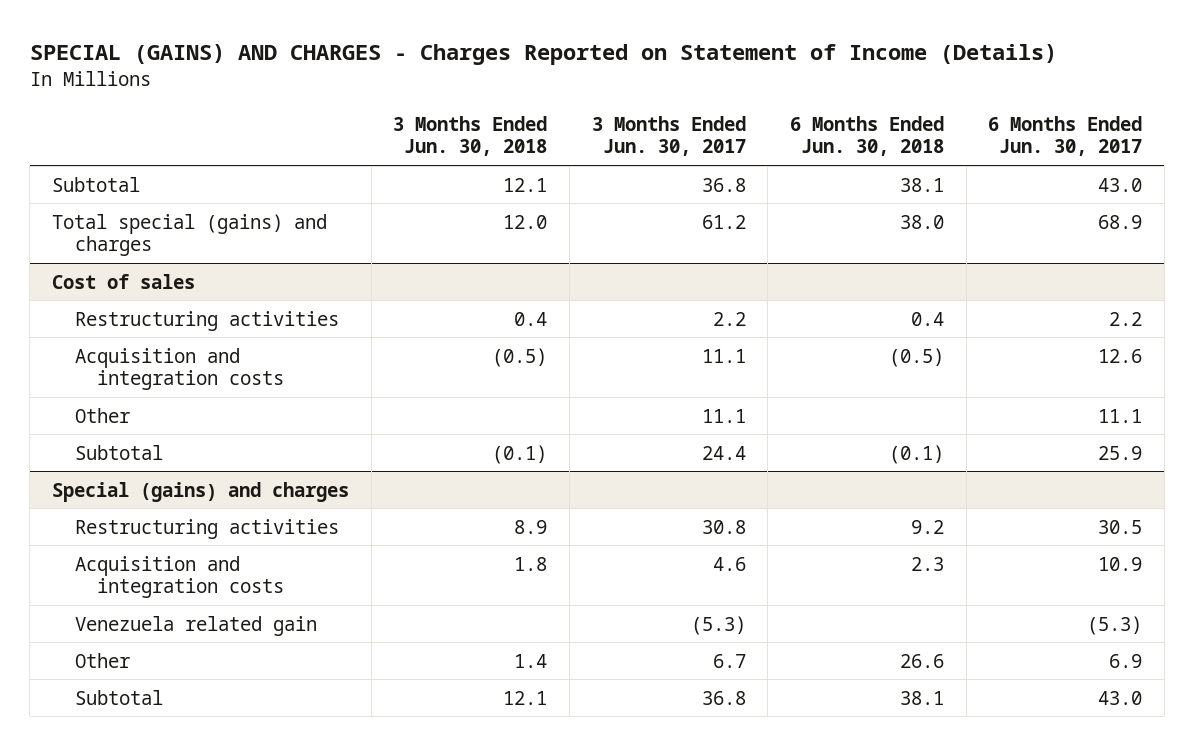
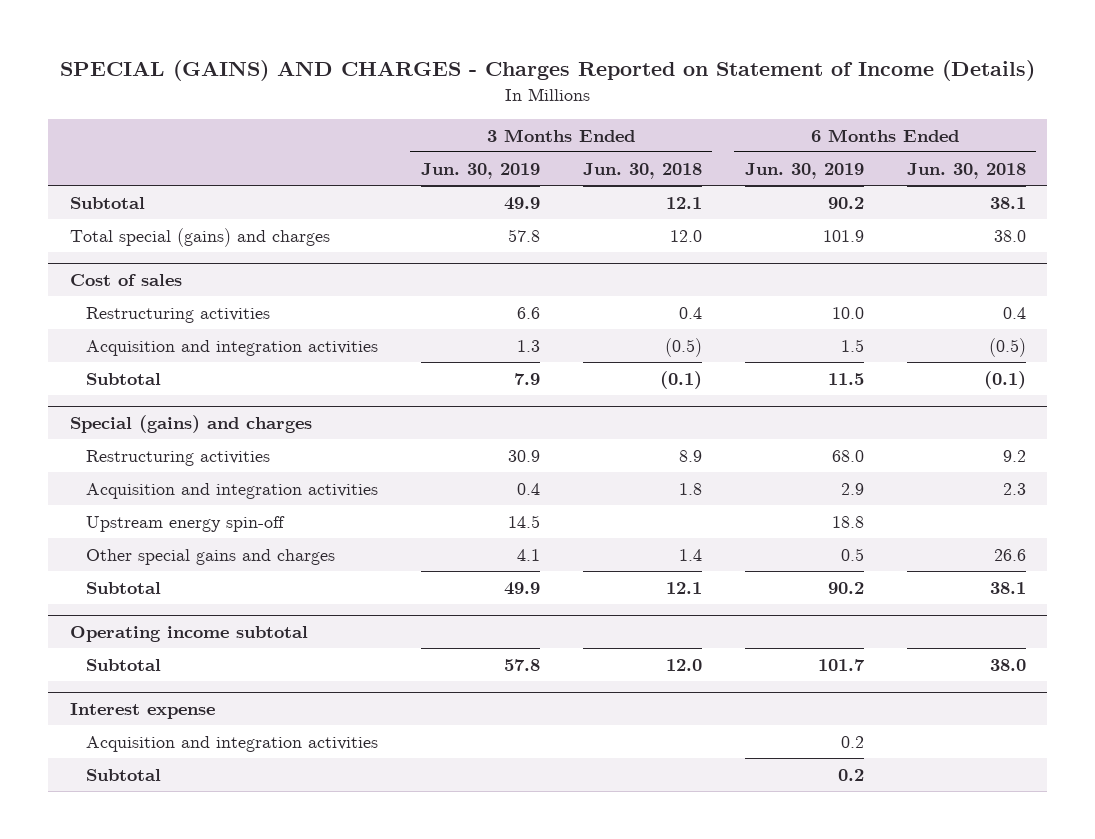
- | 3 Months Ended Jun. 30, 2018 | 3 Months Ended Jun. 30, 2017 | 6 Months Ended Jun. 30, 2018 | 6 Months Ended Jun. 30, 2017
+ | 3 Months Ended Jun. 30, 2019 | 3 Months Ended Jun. 30, 2018 | 6 Months Ended Jun. 30, 2019 | 6 Months Ended Jun. 30, 2018
@ Cost of sales
- Acquisition and integration costs | (0.5) | 11.1 | (0.5) | 12.6
- Other | | 11.1 | | 11.1
+ Acquisition and integration activities | 1.3 | (0.5) | 1.5 | (0.5)
@ Special (gains) and charges
- Acquisition and integration costs | 1.8 | 4.6 | 2.3 | 10.9
- Venezuela related gain | | (5.3) | | (5.3)
- Other | 1.4 | 6.7 | 26.6 | 6.9
+ Acquisition and integration activities | 0.4 | 1.8 | 2.9 | 2.3
+ Upstream energy spin-off | 14.5 | | 18.8 |
+ Other special gains and charges | 4.1 | 1.4 | 0.5 | 26.6
+ Operating income subtotal
+ Subtotal | 57.8 | 12.0 | 101.7 | 38.0
+ Interest expense
+ Acquisition and integration activities | | | 0.2 |
+ Subtotal | | | 0.2 |

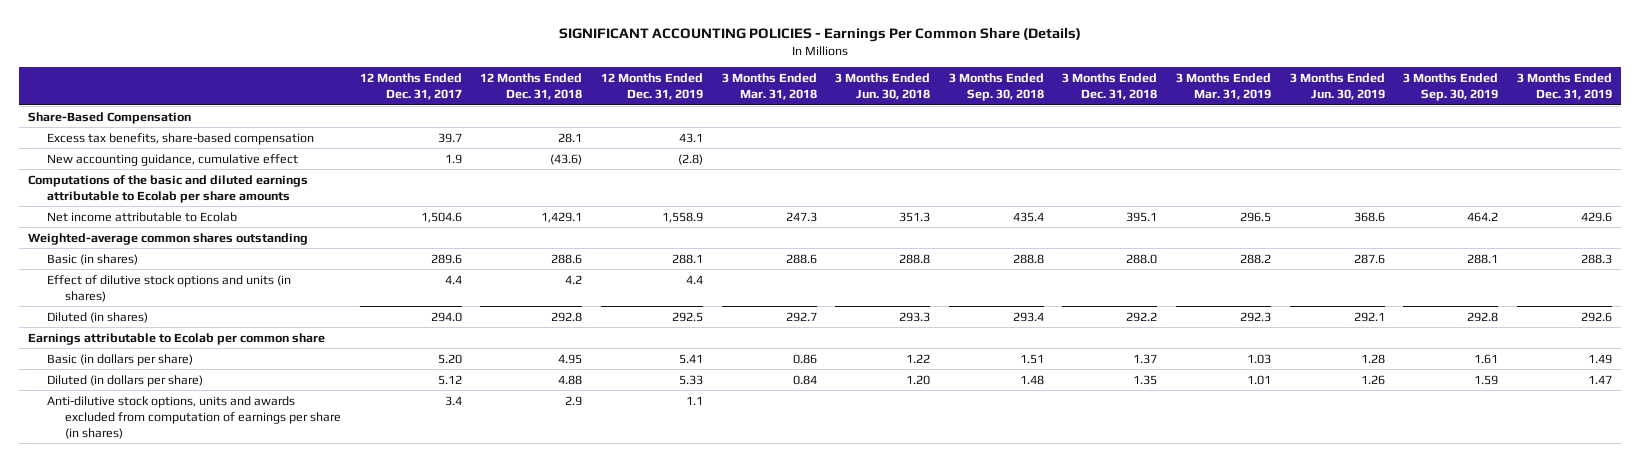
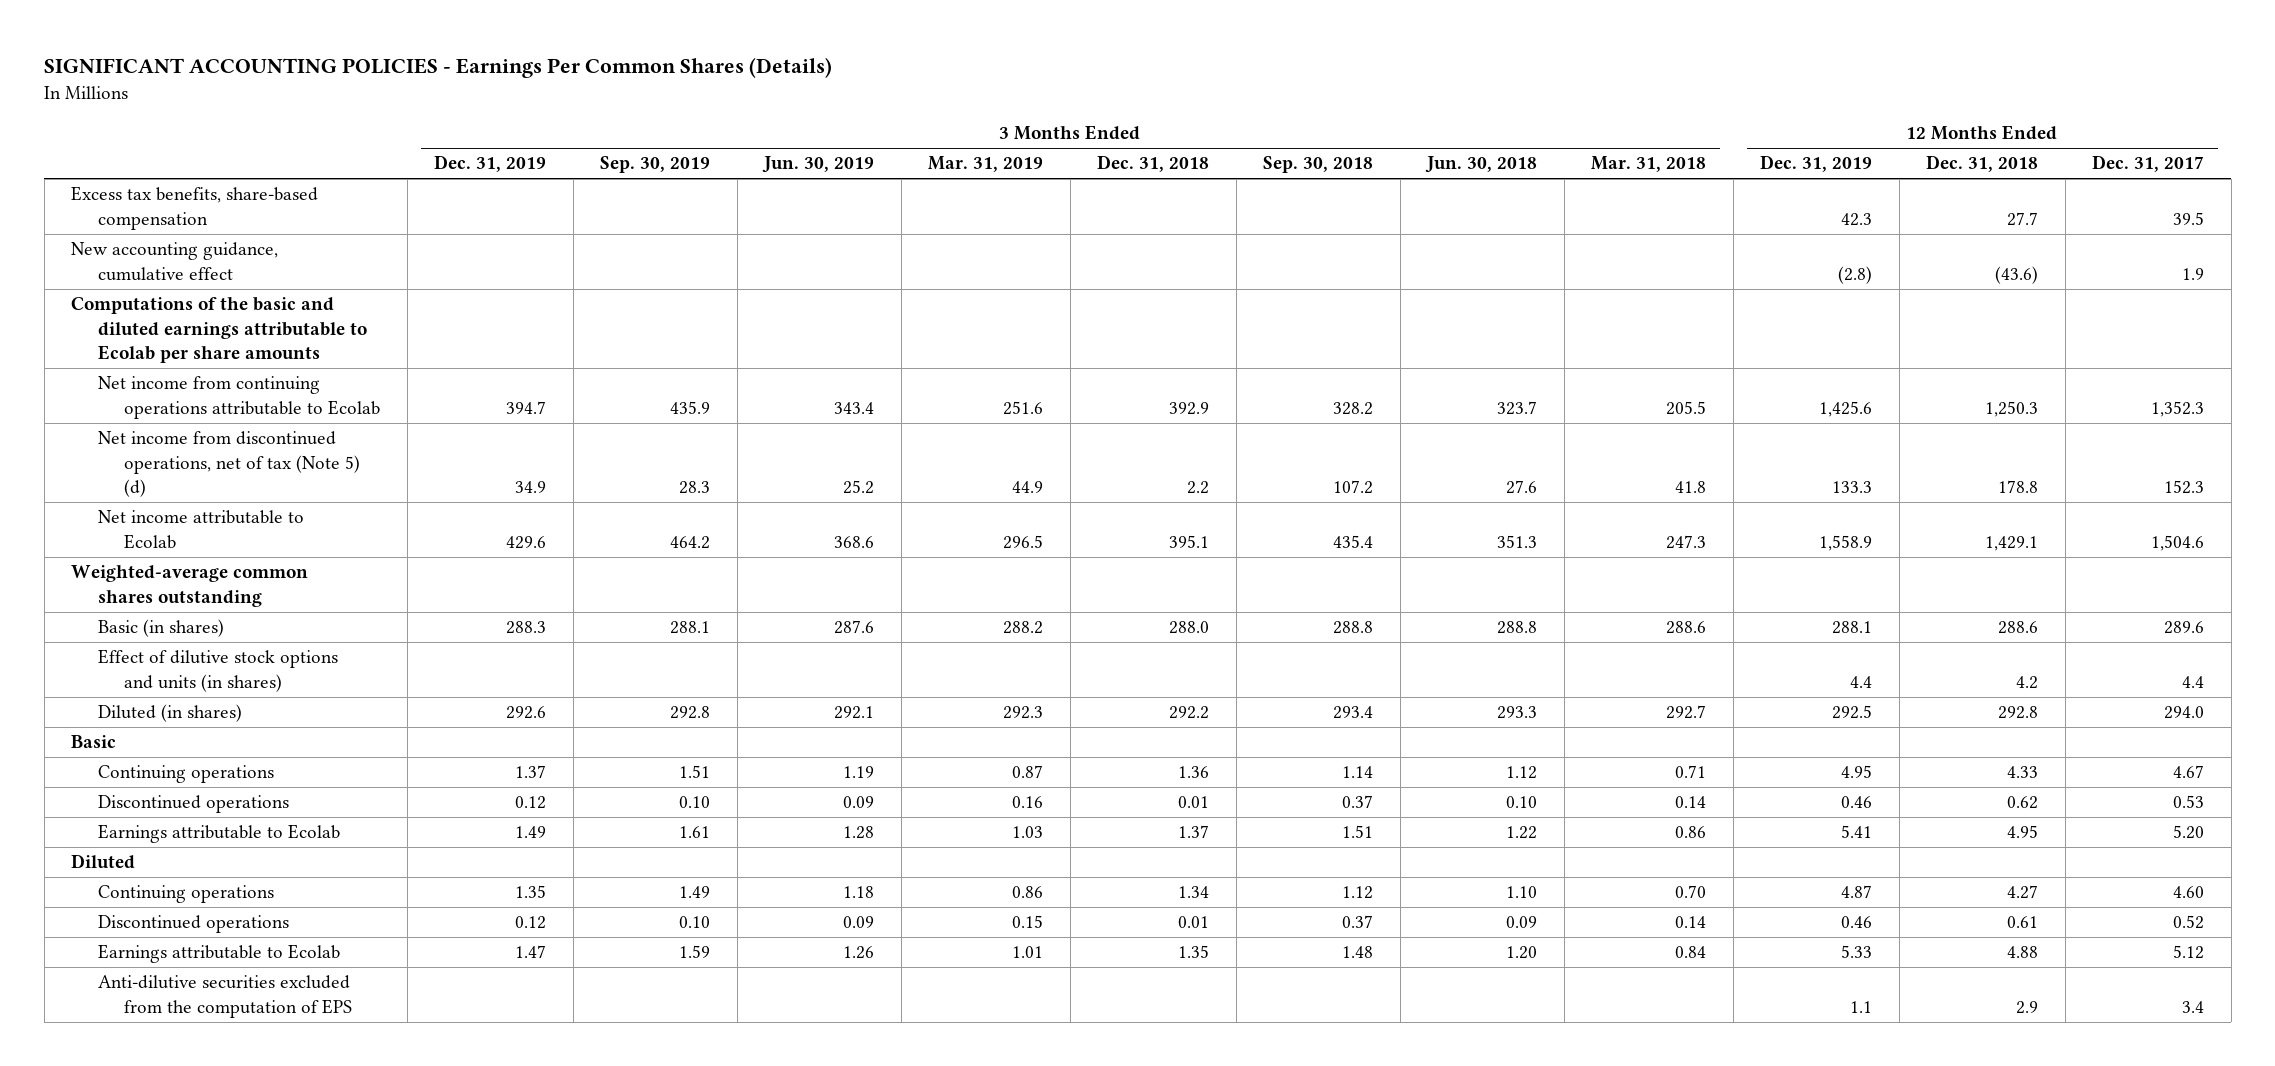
- SIGNIFICANT ACCOUNTING POLICIES - Earnings Per Common Share (Details)
+ SIGNIFICANT ACCOUNTING POLICIES - Earnings Per Common Shares (Details)
- | 12 Months Ended Dec. 31, 2017 | 12 Months Ended Dec. 31, 2018 | 12 Months Ended Dec. 31, 2019 | 3 Months Ended Mar. 31, 2018 | 3 Months Ended Jun. 30, 2018 | 3 Months Ended Sep. 30, 2018 | 3 Months Ended Dec. 31, 2018 | 3 Months Ended Mar. 31, 2019 | 3 Months Ended Jun. 30, 2019 | 3 Months Ended Sep. 30, 2019 | 3 Months Ended Dec. 31, 2019
+ | 3 Months Ended Dec. 31, 2019 | 3 Months Ended Sep. 30, 2019 | 3 Months Ended Jun. 30, 2019 | 3 Months Ended Mar. 31, 2019 | 3 Months Ended Dec. 31, 2018 | 3 Months Ended Sep. 30, 2018 | 3 Months Ended Jun. 30, 2018 | 3 Months Ended Mar. 31, 2018 | 12 Months Ended Dec. 31, 2019 | 12 Months Ended Dec. 31, 2018 | 12 Months Ended Dec. 31, 2017
- Share-Based Compensation
- Excess tax benefits, share-based compensation | 39.7 | 28.1 | 43.1 | | | | | | | |
+ Excess tax benefits, share-based compensation | | | | | | | | | 42.3 | 27.7 | 39.5
+ Net income from continuing operations attributable to Ecolab | 394.7 | 435.9 | 343.4 | 251.6 | 392.9 | 328.2 | 323.7 | 205.5 | 1,425.6 | 1,250.3 | 1,352.3
+ Net income from discontinued operations, net of tax (Note 5) (d) | 34.9 | 28.3 | 25.2 | 44.9 | 2.2 | 107.2 | 27.6 | 41.8 | 133.3 | 178.8 | 152.3
- Earnings attributable to Ecolab per common share
- Basic (in dollars per share) | 5.20 | 4.95 | 5.41 | 0.86 | 1.22 | 1.51 | 1.37 | 1.03 | 1.28 | 1.61 | 1.49
- Diluted (in dollars per share) | 5.12 | 4.88 | 5.33 | 0.84 | 1.20 | 1.48 | 1.35 | 1.01 | 1.26 | 1.59 | 1.47
- Anti-dilutive stock options, units and awards excluded from computation of earnings per share (in shares) | 3.4 | 2.9 | 1.1 | | | | | | | |
+ Basic
+ Continuing operations | 1.37 | 1.51 | 1.19 | 0.87 | 1.36 | 1.14 | 1.12 | 0.71 | 4.95 | 4.33 | 4.67
+ Discontinued operations | 0.12 | 0.10 | 0.09 | 0.16 | 0.01 | 0.37 | 0.10 | 0.14 | 0.46 | 0.62 | 0.53
+ Earnings attributable to Ecolab | 1.49 | 1.61 | 1.28 | 1.03 | 1.37 | 1.51 | 1.22 | 0.86 | 5.41 | 4.95 | 5.20
+ Diluted
+ Continuing operations | 1.35 | 1.49 | 1.18 | 0.86 | 1.34 | 1.12 | 1.10 | 0.70 | 4.87 | 4.27 | 4.60
+ Discontinued operations | 0.12 | 0.10 | 0.09 | 0.15 | 0.01 | 0.37 | 0.09 | 0.14 | 0.46 | 0.61 | 0.52
+ Earnings attributable to Ecolab | 1.47 | 1.59 | 1.26 | 1.01 | 1.35 | 1.48 | 1.20 | 0.84 | 5.33 | 4.88 | 5.12
+ Anti-dilutive securities excluded from the computation of EPS | | | | | | | | | 1.1 | 2.9 | 3.4

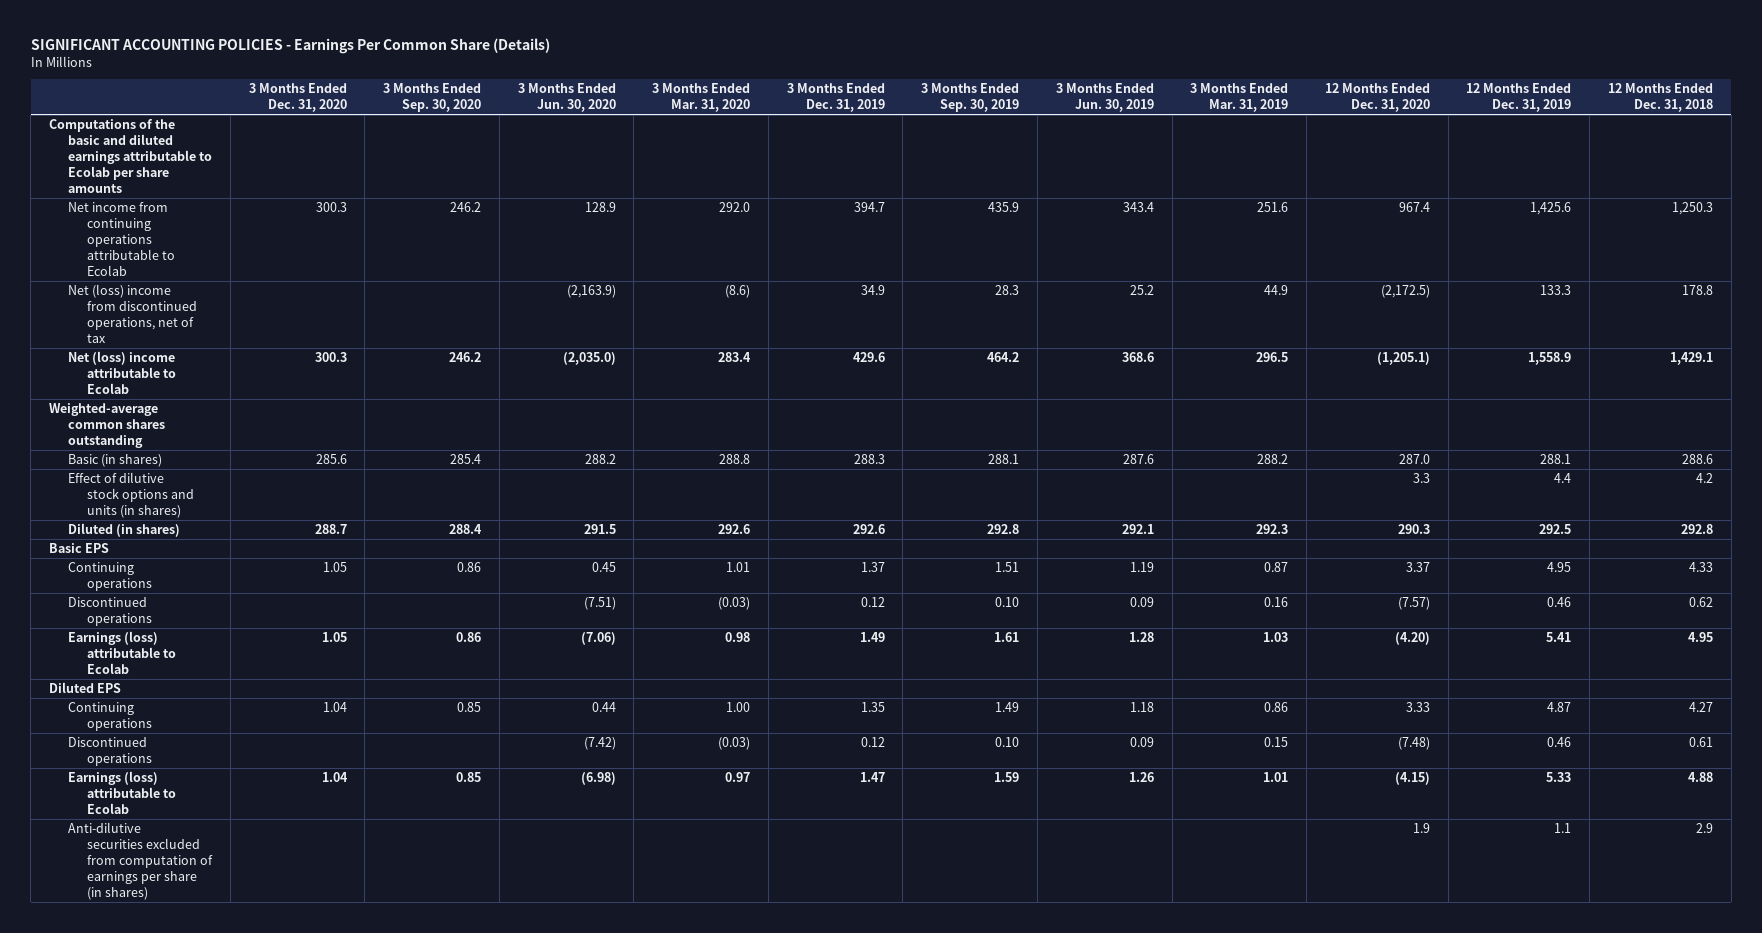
- SIGNIFICANT ACCOUNTING POLICIES - Earnings Per Common Shares (Details)
+ SIGNIFICANT ACCOUNTING POLICIES - Earnings Per Common Share (Details)
- | 3 Months Ended Dec. 31, 2019 | 3 Months Ended Sep. 30, 2019 | 3 Months Ended Jun. 30, 2019 | 3 Months Ended Mar. 31, 2019 | 3 Months Ended Dec. 31, 2018 | 3 Months Ended Sep. 30, 2018 | 3 Months Ended Jun. 30, 2018 | 3 Months Ended Mar. 31, 2018 | 12 Months Ended Dec. 31, 2019 | 12 Months Ended Dec. 31, 2018 | 12 Months Ended Dec. 31, 2017
+ | 3 Months Ended Dec. 31, 2020 | 3 Months Ended Sep. 30, 2020 | 3 Months Ended Jun. 30, 2020 | 3 Months Ended Mar. 31, 2020 | 3 Months Ended Dec. 31, 2019 | 3 Months Ended Sep. 30, 2019 | 3 Months Ended Jun. 30, 2019 | 3 Months Ended Mar. 31, 2019 | 12 Months Ended Dec. 31, 2020 | 12 Months Ended Dec. 31, 2019 | 12 Months Ended Dec. 31, 2018
- Excess tax benefits, share-based compensation | | | | | | | | | 42.3 | 27.7 | 39.5
- New accounting guidance, cumulative effect | | | | | | | | | (2.8) | (43.6) | 1.9
- Net income from discontinued operations, net of tax (Note 5) (d) | 34.9 | 28.3 | 25.2 | 44.9 | 2.2 | 107.2 | 27.6 | 41.8 | 133.3 | 178.8 | 152.3
- Net income attributable to Ecolab | 429.6 | 464.2 | 368.6 | 296.5 | 395.1 | 435.4 | 351.3 | 247.3 | 1,558.9 | 1,429.1 | 1,504.6
+ Net (loss) income from discontinued operations, net of tax | | | (2,163.9) | (8.6) | 34.9 | 28.3 | 25.2 | 44.9 | (2,172.5) | 133.3 | 178.8
+ Net (loss) income attributable to Ecolab | 300.3 | 246.2 | (2,035.0) | 283.4 | 429.6 | 464.2 | 368.6 | 296.5 | (1,205.1) | 1,558.9 | 1,429.1
- Basic
+ Basic EPS
- Earnings attributable to Ecolab | 1.49 | 1.61 | 1.28 | 1.03 | 1.37 | 1.51 | 1.22 | 0.86 | 5.41 | 4.95 | 5.20
- Diluted
+ Earnings (loss) attributable to Ecolab | 1.05 | 0.86 | (7.06) | 0.98 | 1.49 | 1.61 | 1.28 | 1.03 | (4.20) | 5.41 | 4.95
+ Diluted EPS
- Earnings attributable to Ecolab | 1.47 | 1.59 | 1.26 | 1.01 | 1.35 | 1.48 | 1.20 | 0.84 | 5.33 | 4.88 | 5.12
- Anti-dilutive securities excluded from the computation of EPS | | | | | | | | | 1.1 | 2.9 | 3.4
+ Earnings (loss) attributable to Ecolab | 1.04 | 0.85 | (6.98) | 0.97 | 1.47 | 1.59 | 1.26 | 1.01 | (4.15) | 5.33 | 4.88
+ Anti-dilutive securities excluded from computation of earnings per share (in shares) | | | | | | | | | 1.9 | 1.1 | 2.9

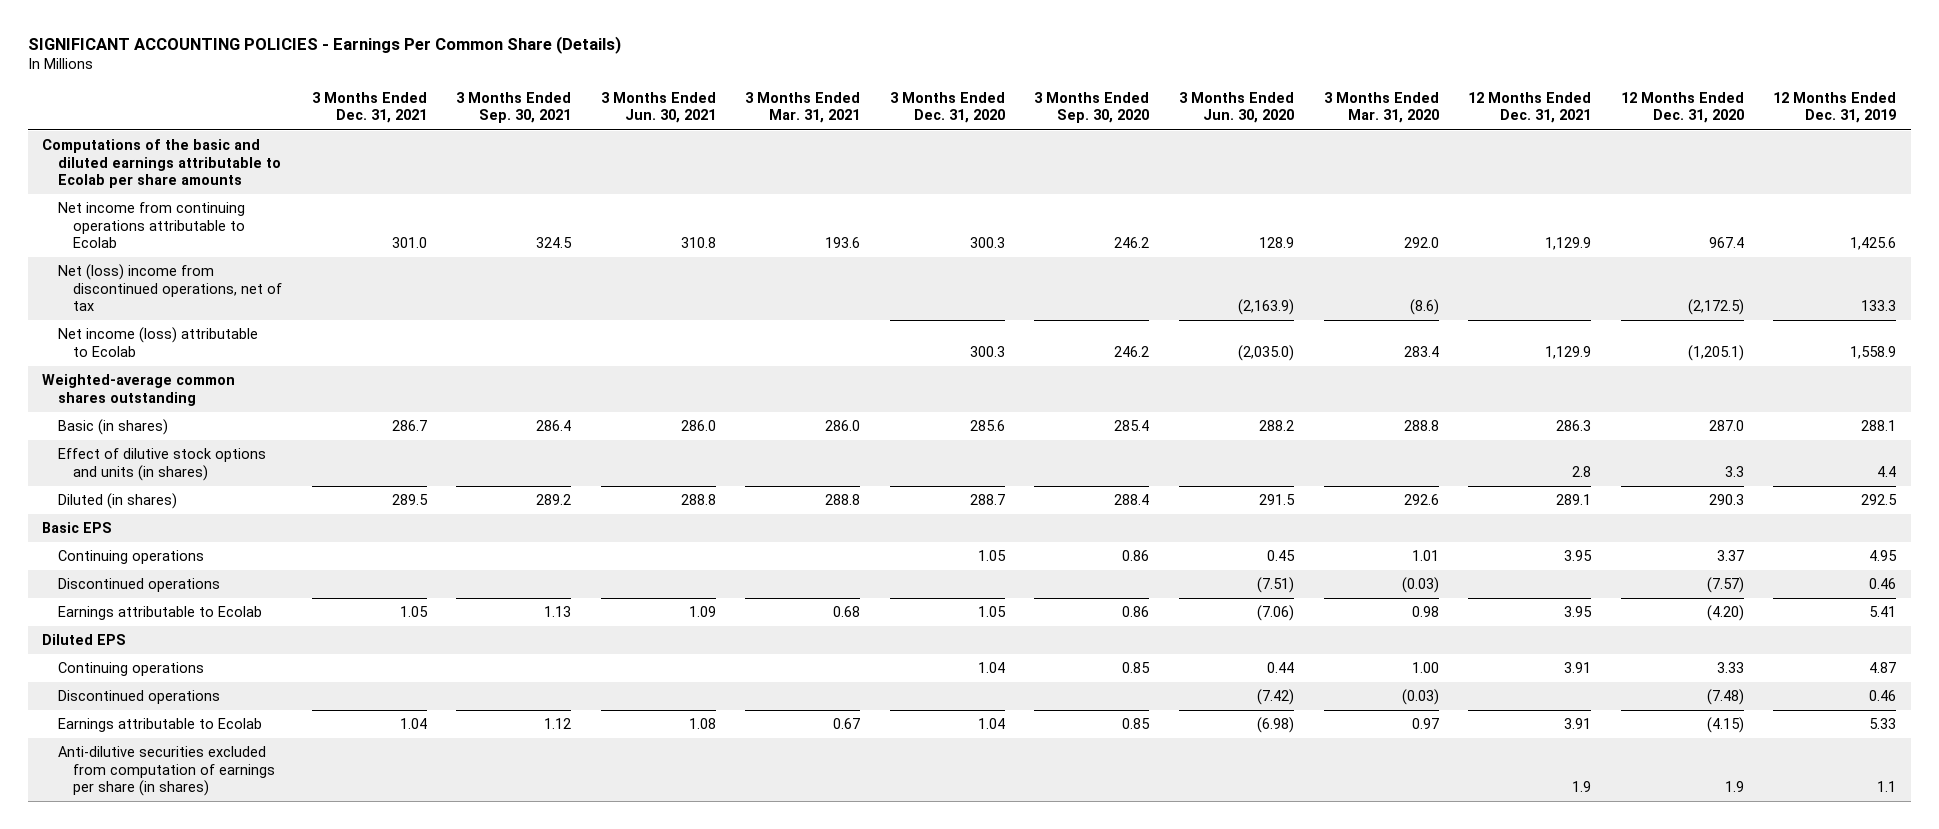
- | 3 Months Ended Dec. 31, 2020 | 3 Months Ended Sep. 30, 2020 | 3 Months Ended Jun. 30, 2020 | 3 Months Ended Mar. 31, 2020 | 3 Months Ended Dec. 31, 2019 | 3 Months Ended Sep. 30, 2019 | 3 Months Ended Jun. 30, 2019 | 3 Months Ended Mar. 31, 2019 | 12 Months Ended Dec. 31, 2020 | 12 Months Ended Dec. 31, 2019 | 12 Months Ended Dec. 31, 2018
+ | 3 Months Ended Dec. 31, 2021 | 3 Months Ended Sep. 30, 2021 | 3 Months Ended Jun. 30, 2021 | 3 Months Ended Mar. 31, 2021 | 3 Months Ended Dec. 31, 2020 | 3 Months Ended Sep. 30, 2020 | 3 Months Ended Jun. 30, 2020 | 3 Months Ended Mar. 31, 2020 | 12 Months Ended Dec. 31, 2021 | 12 Months Ended Dec. 31, 2020 | 12 Months Ended Dec. 31, 2019
- Net (loss) income attributable to Ecolab | 300.3 | 246.2 | (2,035.0) | 283.4 | 429.6 | 464.2 | 368.6 | 296.5 | (1,205.1) | 1,558.9 | 1,429.1
+ Net income (loss) attributable to Ecolab | | | | | 300.3 | 246.2 | (2,035.0) | 283.4 | 1,129.9 | (1,205.1) | 1,558.9
- Earnings (loss) attributable to Ecolab | 1.05 | 0.86 | (7.06) | 0.98 | 1.49 | 1.61 | 1.28 | 1.03 | (4.20) | 5.41 | 4.95
+ Earnings attributable to Ecolab | 1.05 | 1.13 | 1.09 | 0.68 | 1.05 | 0.86 | (7.06) | 0.98 | 3.95 | (4.20) | 5.41
- Earnings (loss) attributable to Ecolab | 1.04 | 0.85 | (6.98) | 0.97 | 1.47 | 1.59 | 1.26 | 1.01 | (4.15) | 5.33 | 4.88
+ Earnings attributable to Ecolab | 1.04 | 1.12 | 1.08 | 0.67 | 1.04 | 0.85 | (6.98) | 0.97 | 3.91 | (4.15) | 5.33

